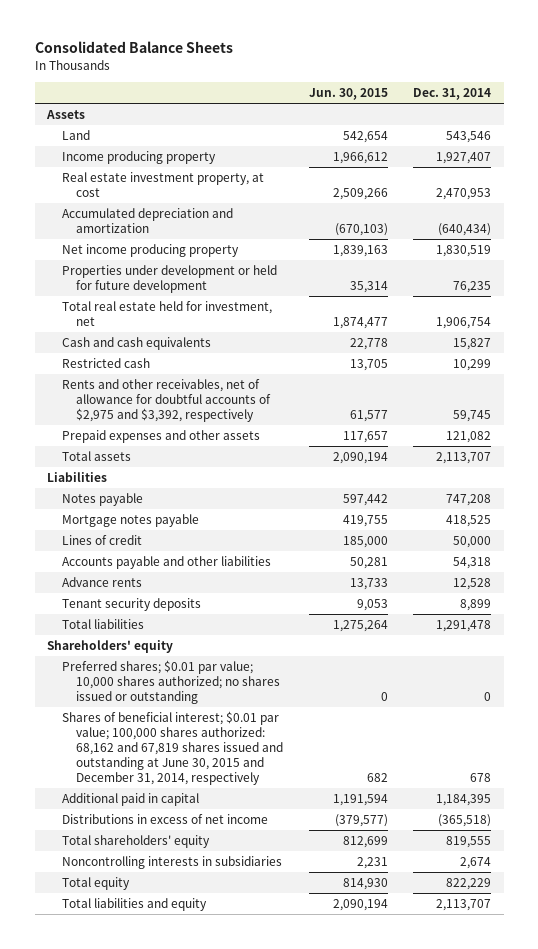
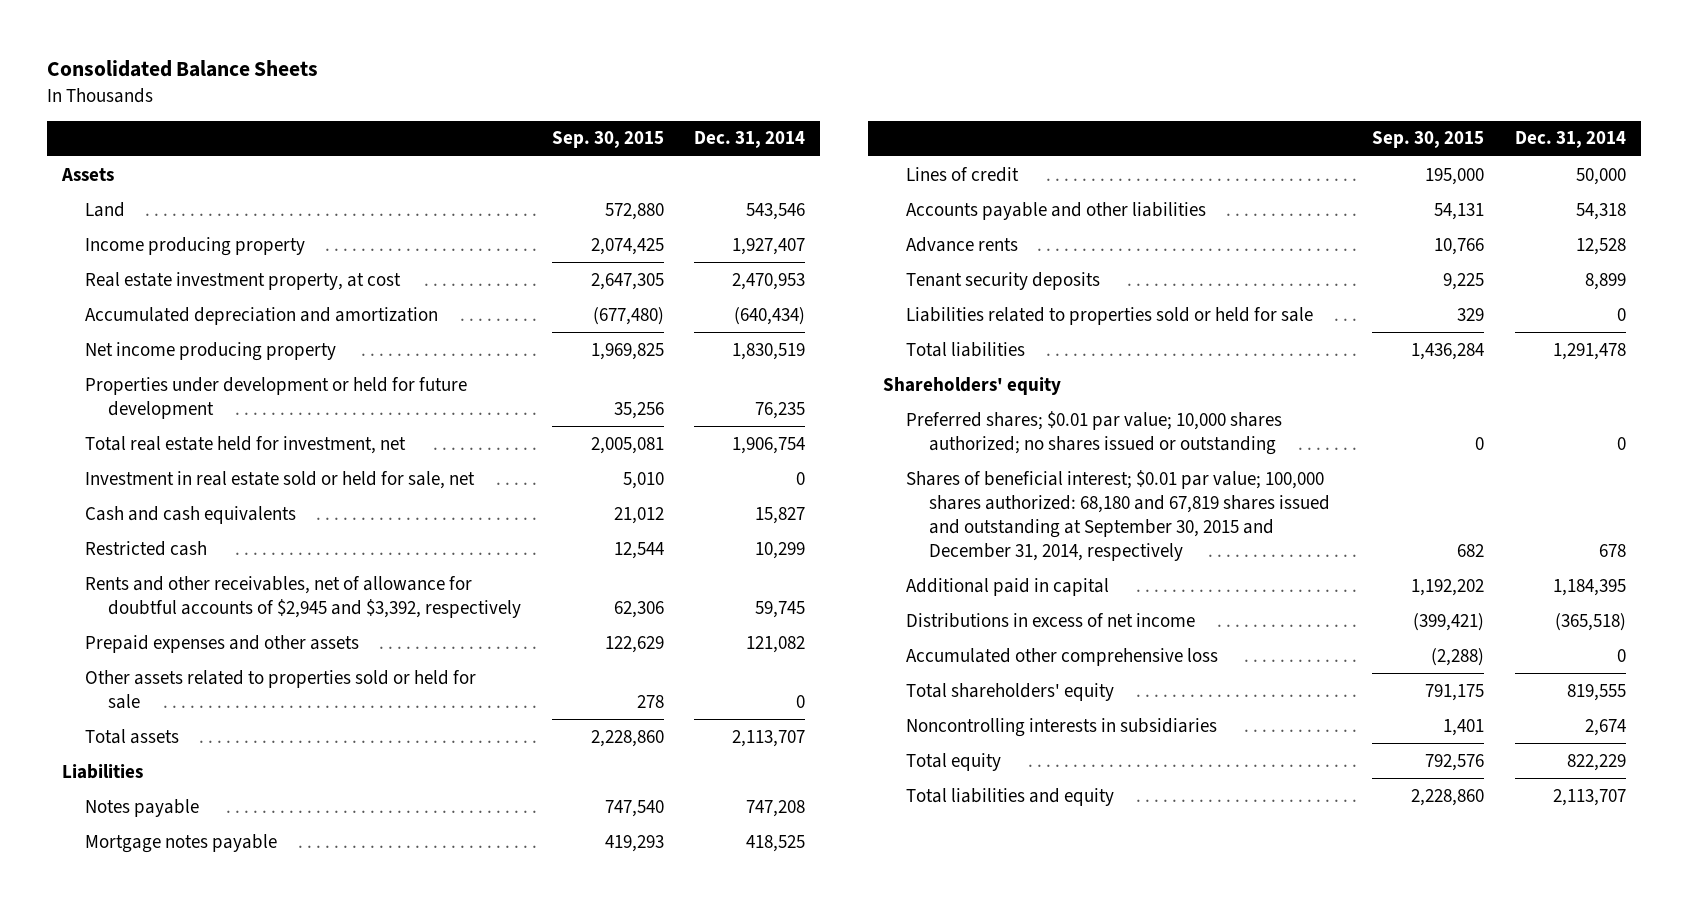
- | Jun. 30, 2015 | Dec. 31, 2014
+ | Sep. 30, 2015 | Dec. 31, 2014
+ Investment in real estate sold or held for sale, net | 5,010 | 0
- Rents and other receivables, net of allowance for doubtful accounts of $2,975 and $3,392, respectively | 61,577 | 59,745
+ Rents and other receivables, net of allowance for doubtful accounts of $2,945 and $3,392, respectively | 62,306 | 59,745
+ Other assets related to properties sold or held for sale | 278 | 0
+ Liabilities related to properties sold or held for sale | 329 | 0
- Shares of beneficial interest; $0.01 par value; 100,000 shares authorized: 68,162 and 67,819 shares issued and outstanding at June 30, 2015 and December 31, 2014, respectively | 682 | 678
+ Shares of beneficial interest; $0.01 par value; 100,000 shares authorized: 68,180 and 67,819 shares issued and outstanding at September 30, 2015 and December 31, 2014, respectively | 682 | 678
+ Accumulated other comprehensive loss | (2,288) | 0

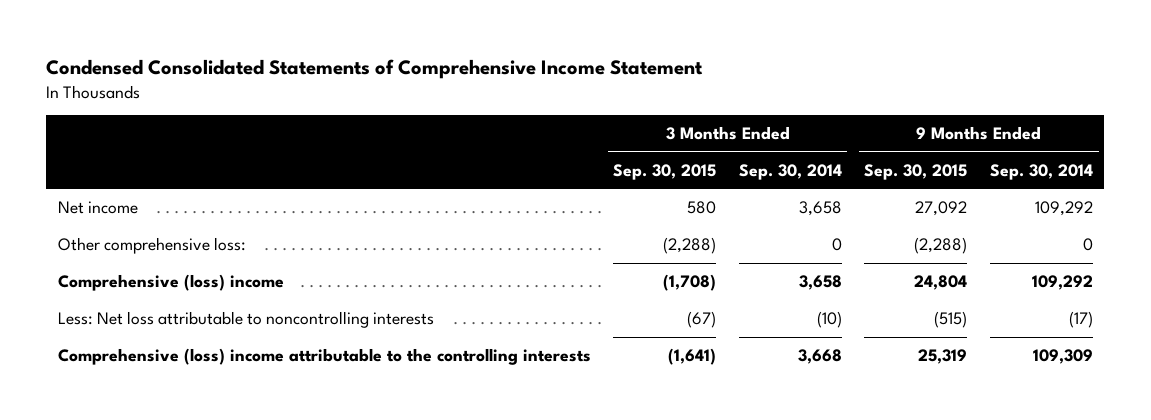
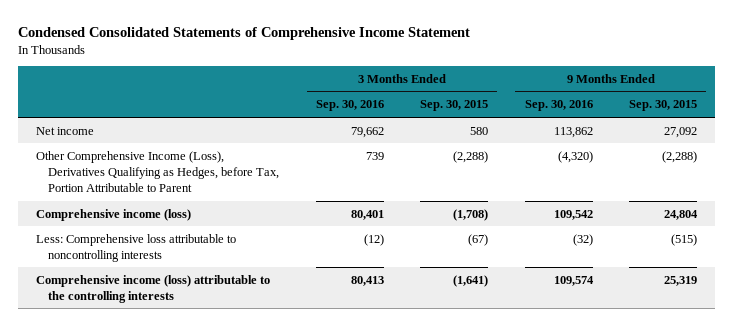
- | 3 Months Ended Sep. 30, 2015 | 3 Months Ended Sep. 30, 2014 | 9 Months Ended Sep. 30, 2015 | 9 Months Ended Sep. 30, 2014
+ | 3 Months Ended Sep. 30, 2016 | 3 Months Ended Sep. 30, 2015 | 9 Months Ended Sep. 30, 2016 | 9 Months Ended Sep. 30, 2015
- Other comprehensive loss: | (2,288) | 0 | (2,288) | 0
- Comprehensive (loss) income | (1,708) | 3,658 | 24,804 | 109,292
- Less: Net loss attributable to noncontrolling interests | (67) | (10) | (515) | (17)
- Comprehensive (loss) income attributable to the controlling interests | (1,641) | 3,668 | 25,319 | 109,309
+ Other Comprehensive Income (Loss), Derivatives Qualifying as Hedges, before Tax, Portion Attributable to Parent | 739 | (2,288) | (4,320) | (2,288)
+ Comprehensive income (loss) | 80,401 | (1,708) | 109,542 | 24,804
+ Less: Comprehensive loss attributable to noncontrolling interests | (12) | (67) | (32) | (515)
+ Comprehensive income (loss) attributable to the controlling interests | 80,413 | (1,641) | 109,574 | 25,319

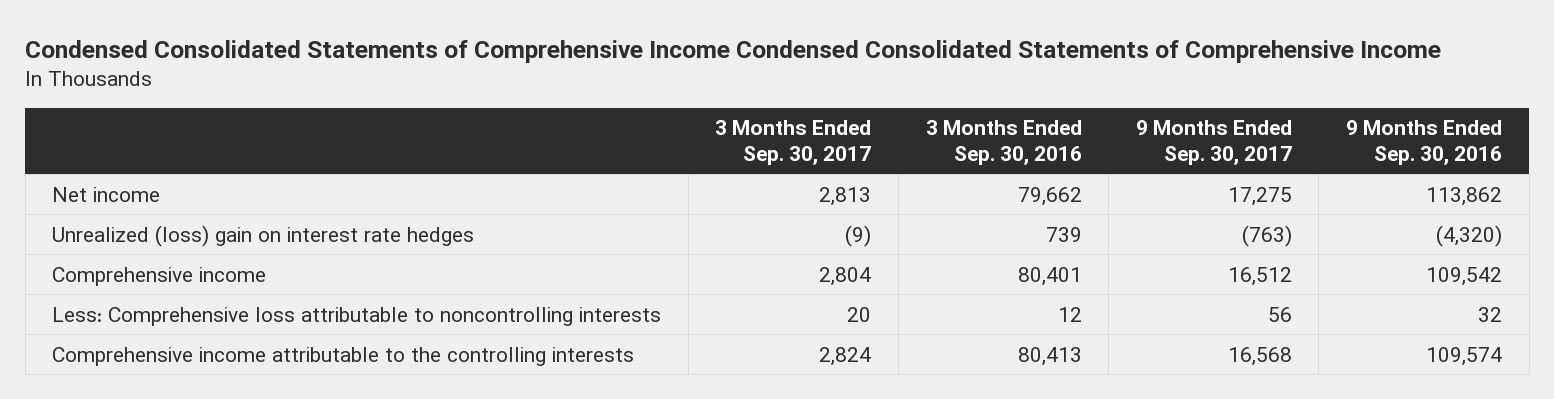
- Condensed Consolidated Statements of Comprehensive Income Statement
+ Condensed Consolidated Statements of Comprehensive Income Condensed Consolidated Statements of Comprehensive Income
- | 3 Months Ended Sep. 30, 2016 | 3 Months Ended Sep. 30, 2015 | 9 Months Ended Sep. 30, 2016 | 9 Months Ended Sep. 30, 2015
+ | 3 Months Ended Sep. 30, 2017 | 3 Months Ended Sep. 30, 2016 | 9 Months Ended Sep. 30, 2017 | 9 Months Ended Sep. 30, 2016
- Other Comprehensive Income (Loss), Derivatives Qualifying as Hedges, before Tax, Portion Attributable to Parent | 739 | (2,288) | (4,320) | (2,288)
- Comprehensive income (loss) | 80,401 | (1,708) | 109,542 | 24,804
- Less: Comprehensive loss attributable to noncontrolling interests | (12) | (67) | (32) | (515)
- Comprehensive income (loss) attributable to the controlling interests | 80,413 | (1,641) | 109,574 | 25,319
+ Unrealized (loss) gain on interest rate hedges | (9) | 739 | (763) | (4,320)
+ Comprehensive income | 2,804 | 80,401 | 16,512 | 109,542
+ Less: Comprehensive loss attributable to noncontrolling interests | 20 | 12 | 56 | 32
+ Comprehensive income attributable to the controlling interests | 2,824 | 80,413 | 16,568 | 109,574

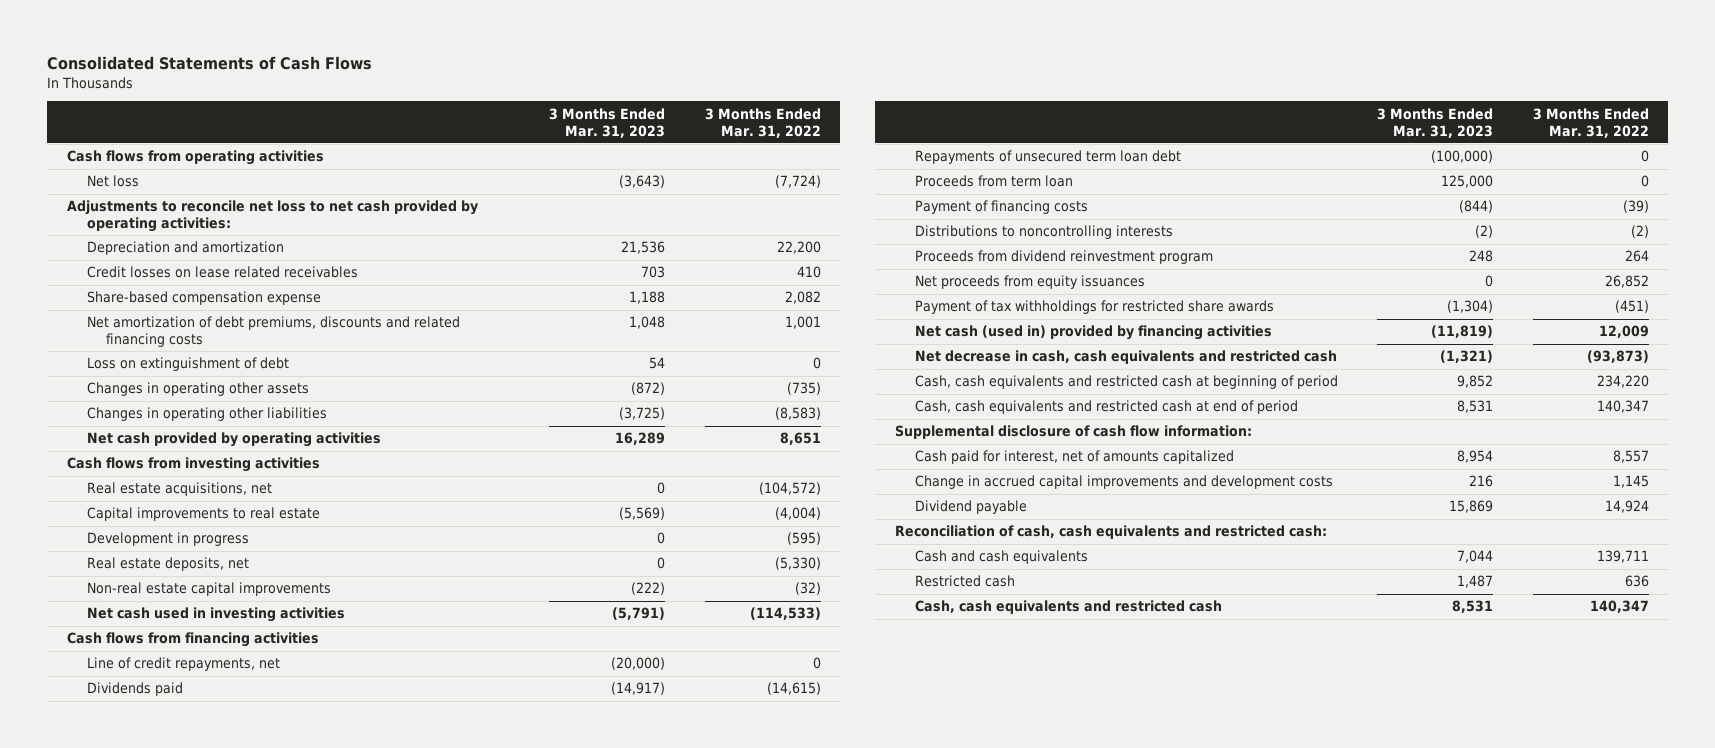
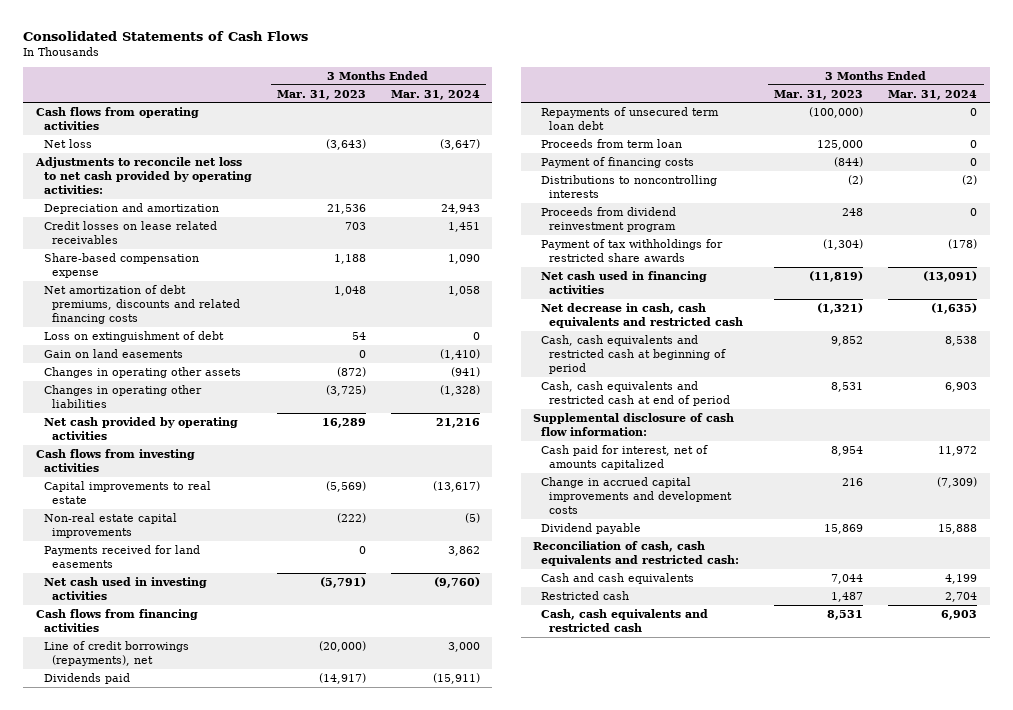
- | 3 Months Ended Mar. 31, 2023 | 3 Months Ended Mar. 31, 2022
+ | 3 Months Ended Mar. 31, 2023 | 3 Months Ended Mar. 31, 2024
+ Gain on land easements | 0 | (1,410)
- Real estate acquisitions, net | 0 | (104,572)
- Development in progress | 0 | (595)
- Real estate deposits, net | 0 | (5,330)
+ Payments received for land easements | 0 | 3,862
- Line of credit repayments, net | (20,000) | 0
+ Line of credit borrowings (repayments), net | (20,000) | 3,000
- Net proceeds from equity issuances | 0 | 26,852
- Net cash (used in) provided by financing activities | (11,819) | 12,009
+ Net cash used in financing activities | (11,819) | (13,091)

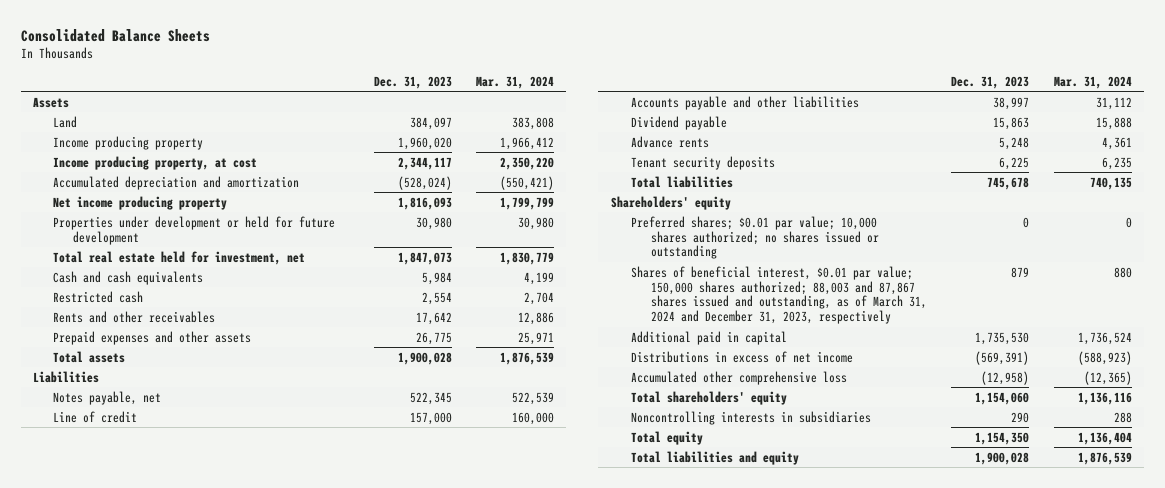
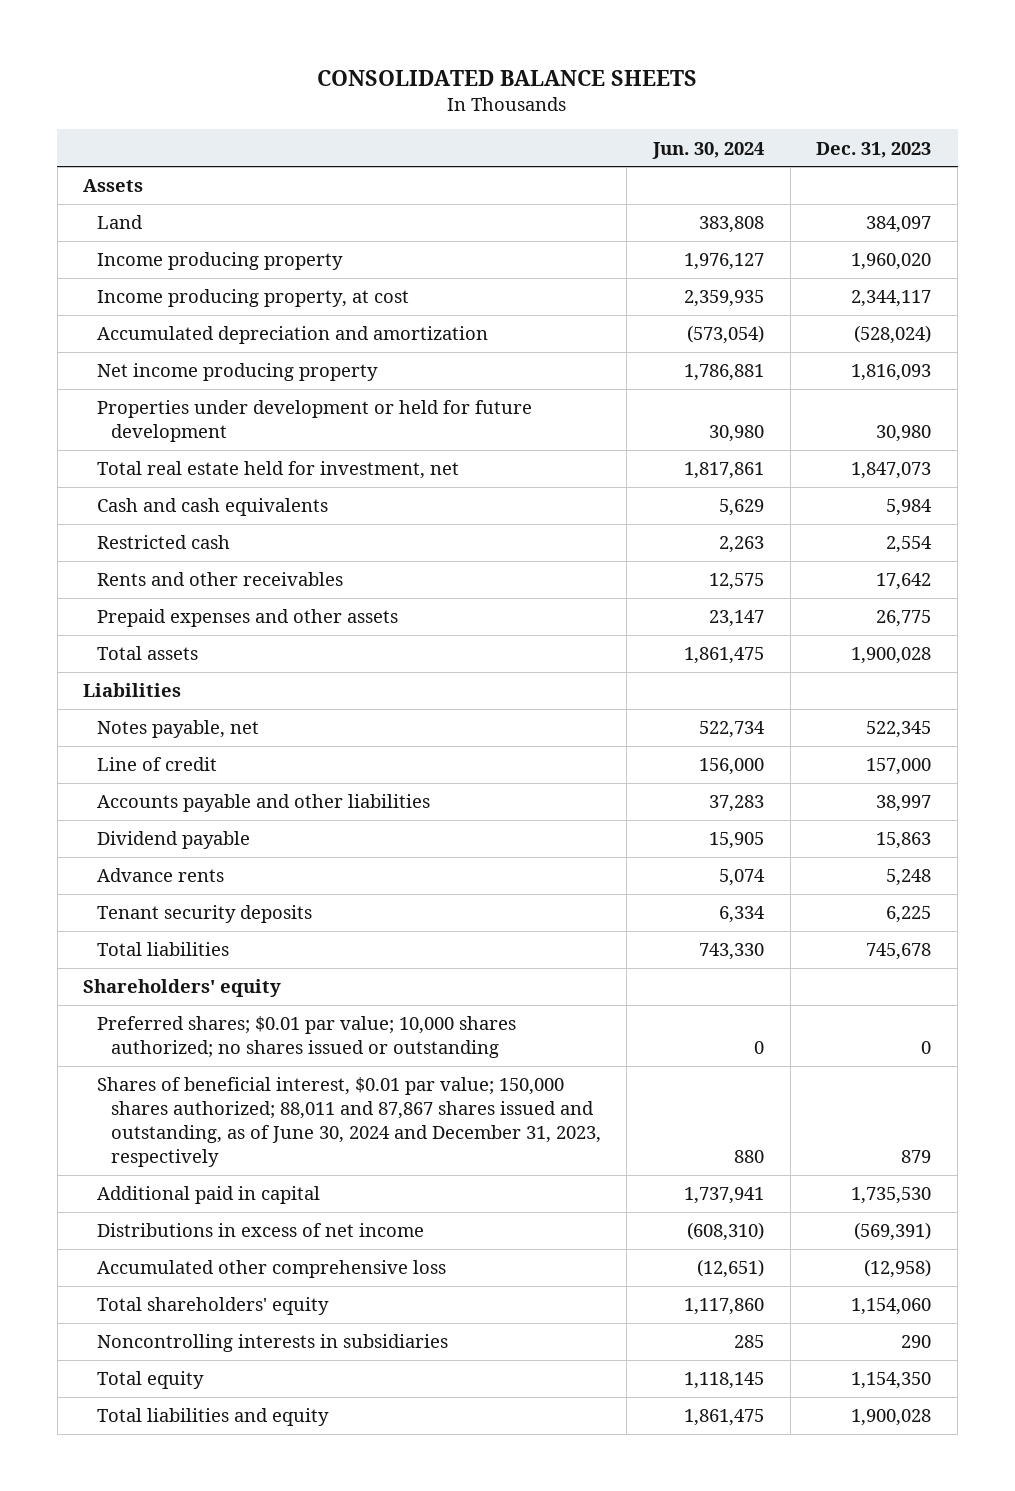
- Consolidated Balance Sheets
+ CONSOLIDATED BALANCE SHEETS
- | Dec. 31, 2023 | Mar. 31, 2024
+ | Jun. 30, 2024 | Dec. 31, 2023
- Shares of beneficial interest, $0.01 par value; 150,000 shares authorized; 88,003 and 87,867 shares issued and outstanding, as of March 31, 2024 and December 31, 2023, respectively | 879 | 880
+ Shares of beneficial interest, $0.01 par value; 150,000 shares authorized; 88,011 and 87,867 shares issued and outstanding, as of June 30, 2024 and December 31, 2023, respectively | 880 | 879

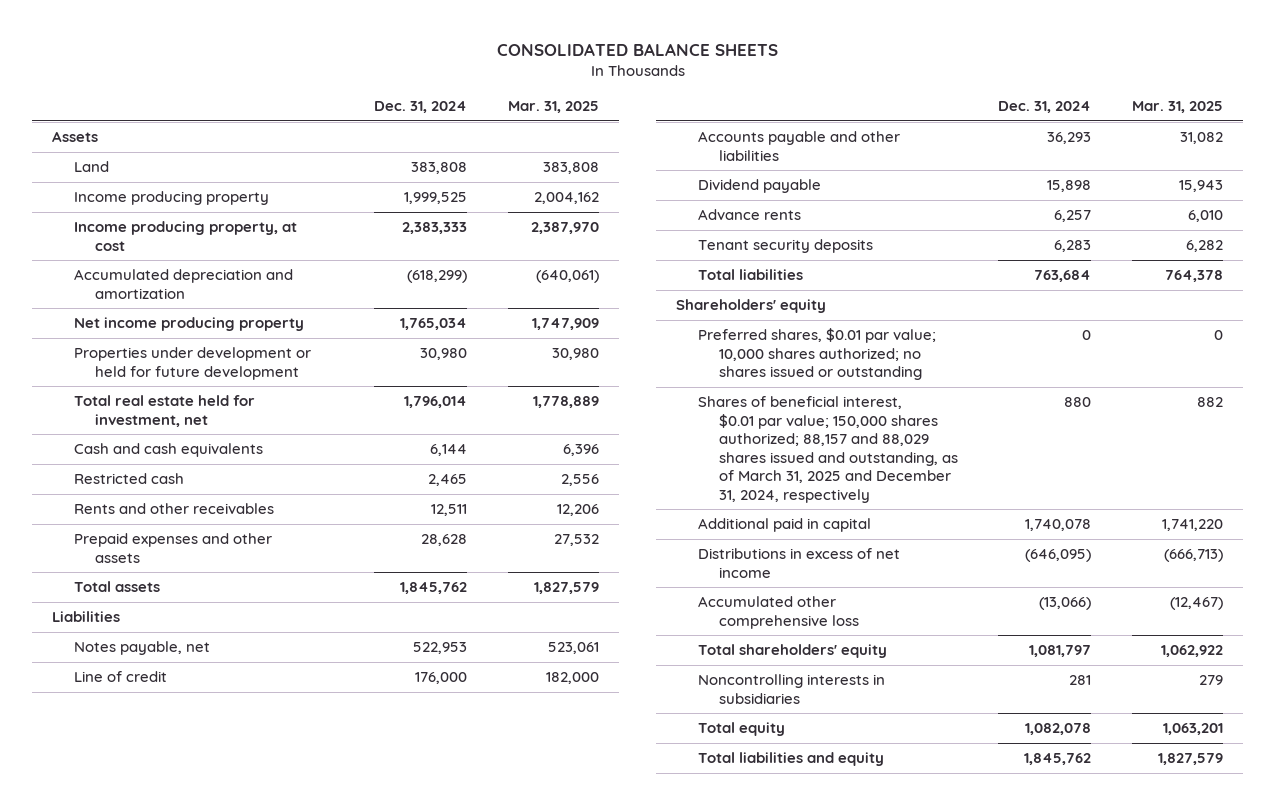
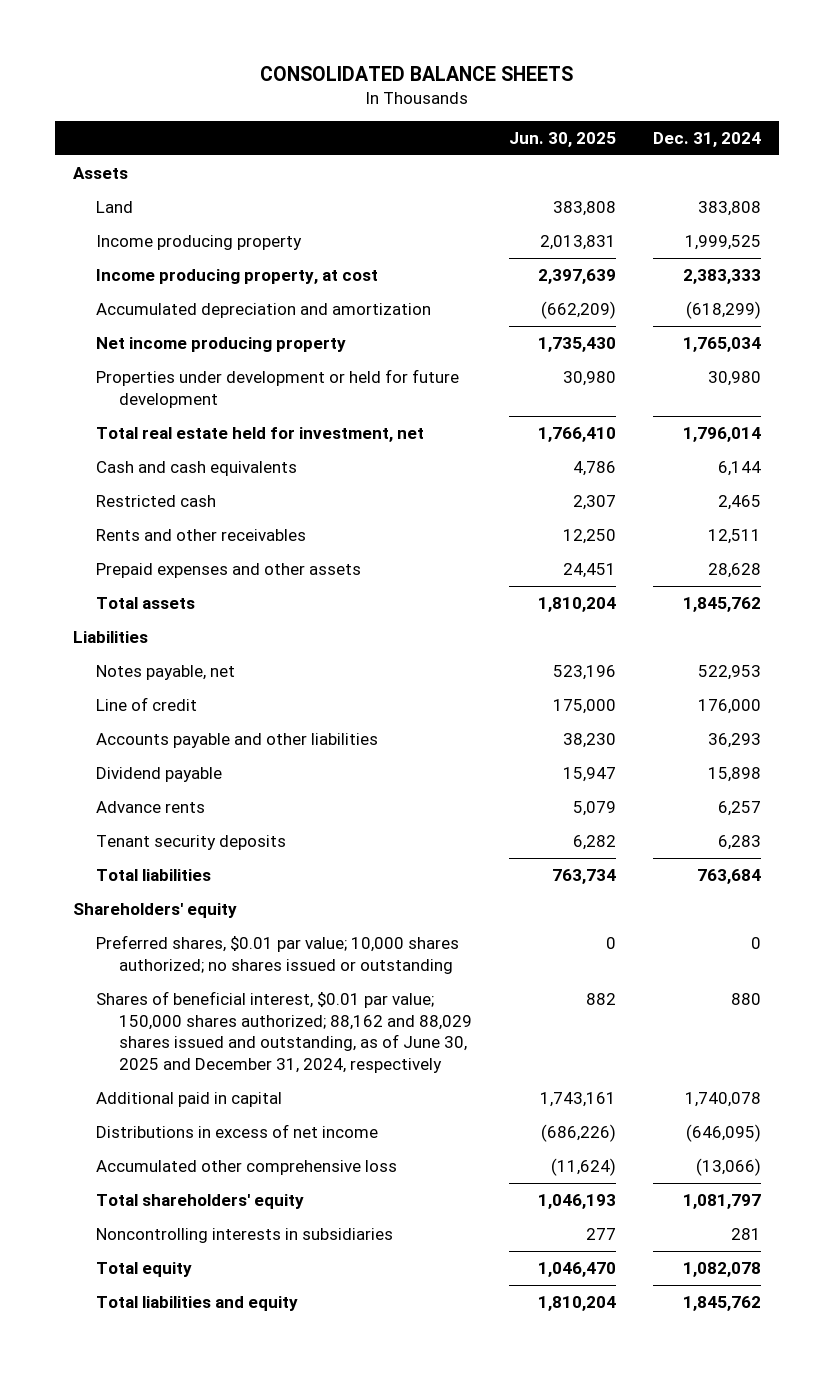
- | Dec. 31, 2024 | Mar. 31, 2025
+ | Jun. 30, 2025 | Dec. 31, 2024
- Shares of beneficial interest, $0.01 par value; 150,000 shares authorized; 88,157 and 88,029 shares issued and outstanding, as of March 31, 2025 and December 31, 2024, respectively | 880 | 882
+ Shares of beneficial interest, $0.01 par value; 150,000 shares authorized; 88,162 and 88,029 shares issued and outstanding, as of June 30, 2025 and December 31, 2024, respectively | 882 | 880

